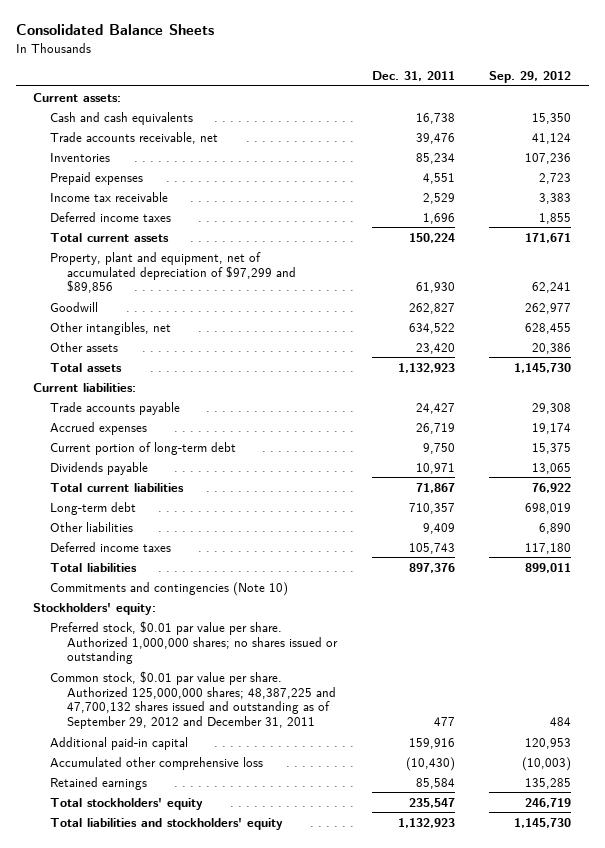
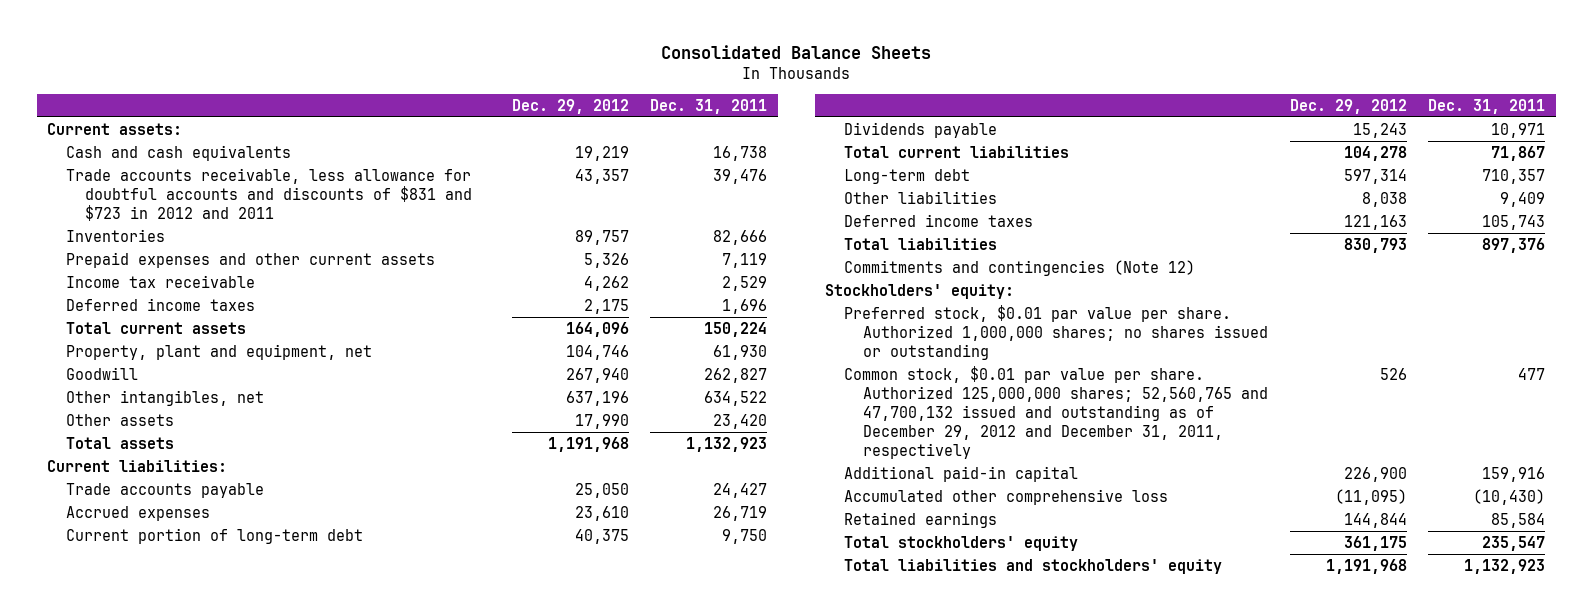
- | Dec. 31, 2011 | Sep. 29, 2012
+ | Dec. 29, 2012 | Dec. 31, 2011
- Trade accounts receivable, net | 39,476 | 41,124
- Inventories | 85,234 | 107,236
- Prepaid expenses | 4,551 | 2,723
+ Trade accounts receivable, less allowance for doubtful accounts and discounts of $831 and $723 in 2012 and 2011 | 43,357 | 39,476
+ Inventories | 89,757 | 82,666
+ Prepaid expenses and other current assets | 5,326 | 7,119
- Property, plant and equipment, net of accumulated depreciation of $97,299 and $89,856 | 61,930 | 62,241
+ Property, plant and equipment, net | 104,746 | 61,930
- Commitments and contingencies (Note 10)
+ Commitments and contingencies (Note 12)
- Common stock, $0.01 par value per share. Authorized 125,000,000 shares; 48,387,225 and 47,700,132 shares issued and outstanding as of September 29, 2012 and December 31, 2011 | 477 | 484
+ Common stock, $0.01 par value per share. Authorized 125,000,000 shares; 52,560,765 and 47,700,132 issued and outstanding as of December 29, 2012 and December 31, 2011, respectively | 526 | 477

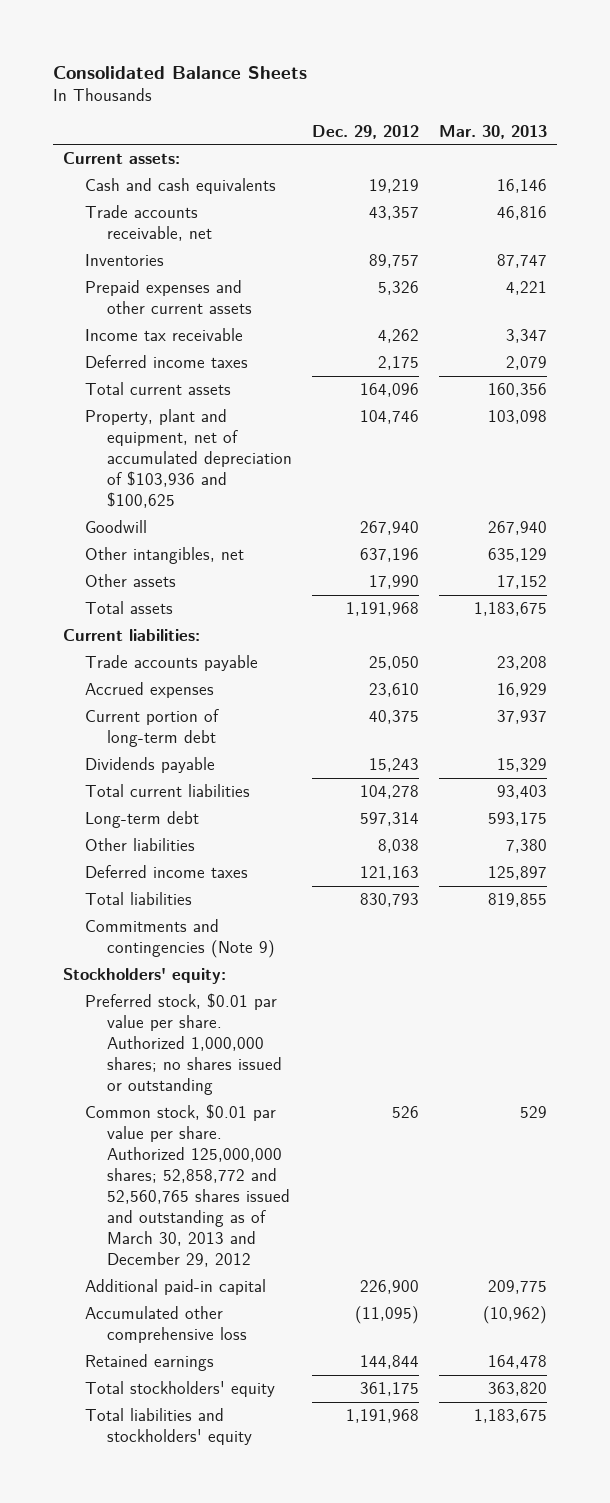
- | Dec. 29, 2012 | Dec. 31, 2011
+ | Dec. 29, 2012 | Mar. 30, 2013
- Trade accounts receivable, less allowance for doubtful accounts and discounts of $831 and $723 in 2012 and 2011 | 43,357 | 39,476
+ Trade accounts receivable, net | 43,357 | 46,816
- Property, plant and equipment, net | 104,746 | 61,930
+ Property, plant and equipment, net of accumulated depreciation of $103,936 and $100,625 | 104,746 | 103,098
- Commitments and contingencies (Note 12)
+ Commitments and contingencies (Note 9)
- Common stock, $0.01 par value per share. Authorized 125,000,000 shares; 52,560,765 and 47,700,132 issued and outstanding as of December 29, 2012 and December 31, 2011, respectively | 526 | 477
+ Common stock, $0.01 par value per share. Authorized 125,000,000 shares; 52,858,772 and 52,560,765 shares issued and outstanding as of March 30, 2013 and December 29, 2012 | 526 | 529

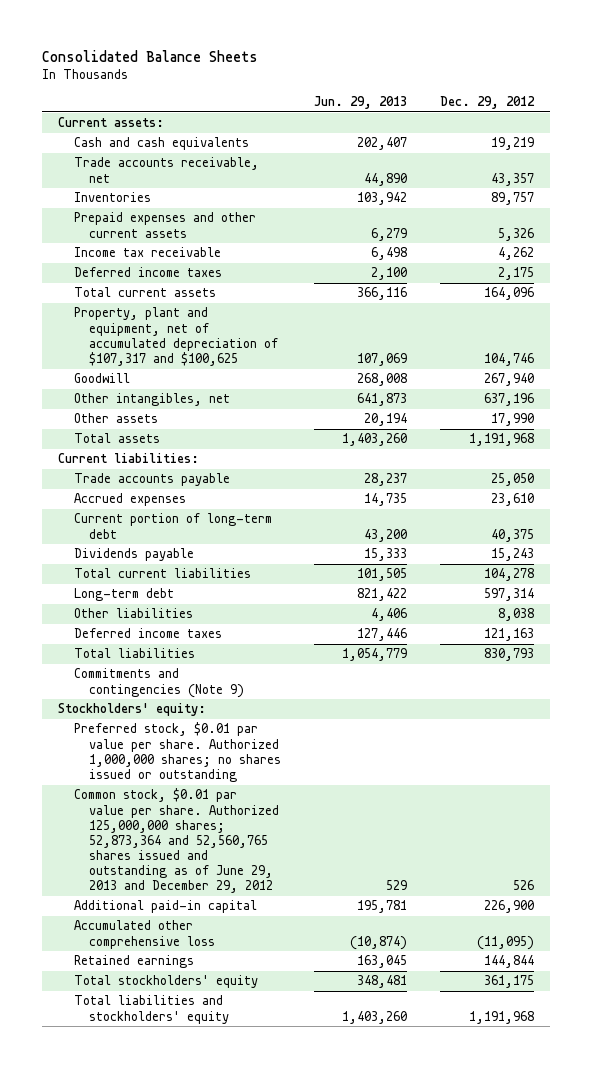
- | Dec. 29, 2012 | Mar. 30, 2013
+ | Jun. 29, 2013 | Dec. 29, 2012
- Property, plant and equipment, net of accumulated depreciation of $103,936 and $100,625 | 104,746 | 103,098
+ Property, plant and equipment, net of accumulated depreciation of $107,317 and $100,625 | 107,069 | 104,746
- Common stock, $0.01 par value per share. Authorized 125,000,000 shares; 52,858,772 and 52,560,765 shares issued and outstanding as of March 30, 2013 and December 29, 2012 | 526 | 529
+ Common stock, $0.01 par value per share. Authorized 125,000,000 shares; 52,873,364 and 52,560,765 shares issued and outstanding as of June 29, 2013 and December 29, 2012 | 529 | 526

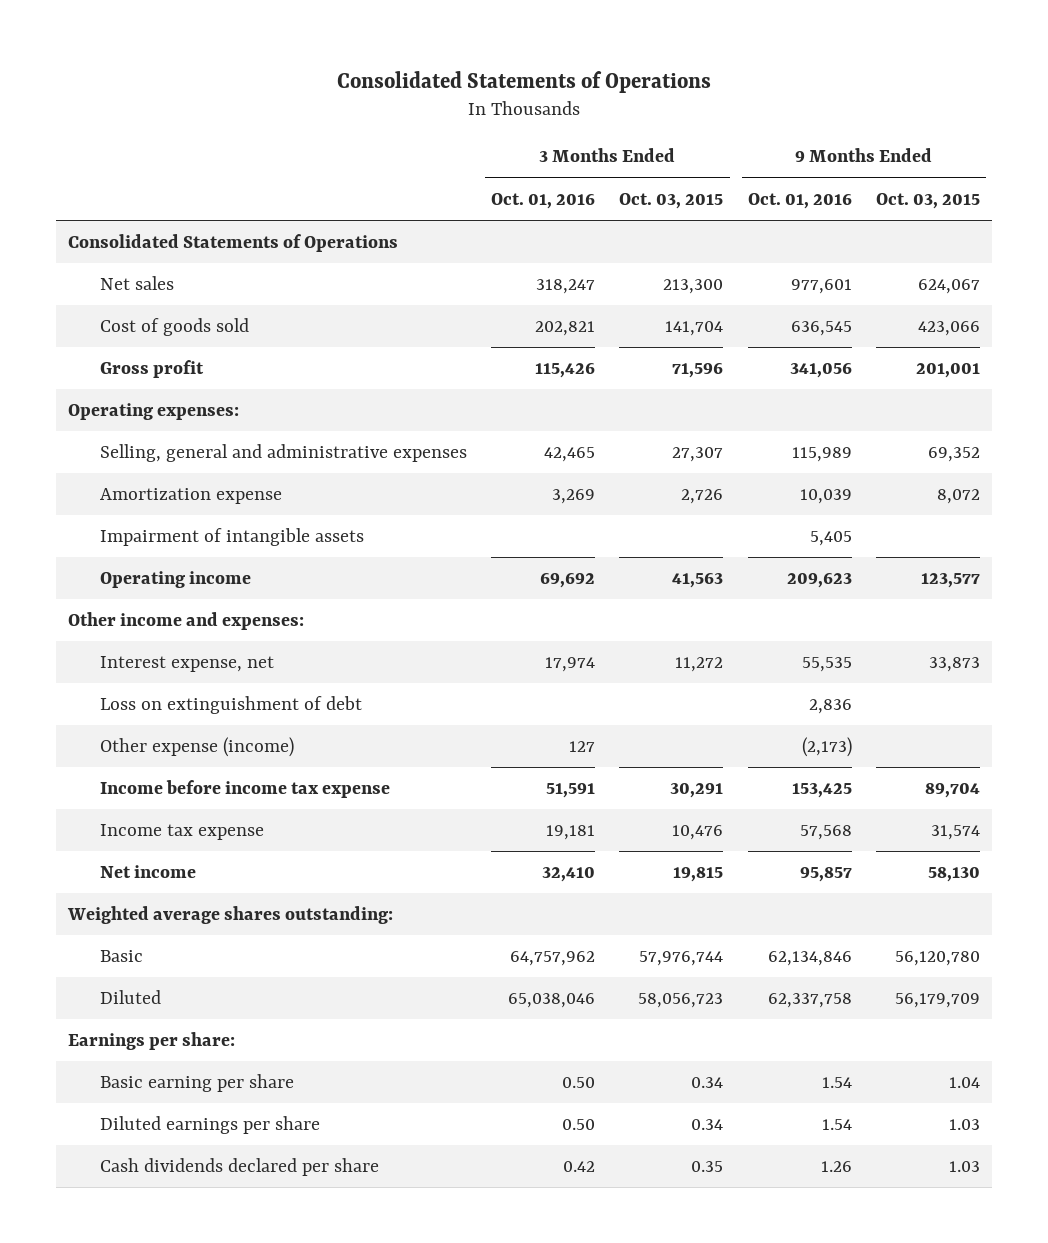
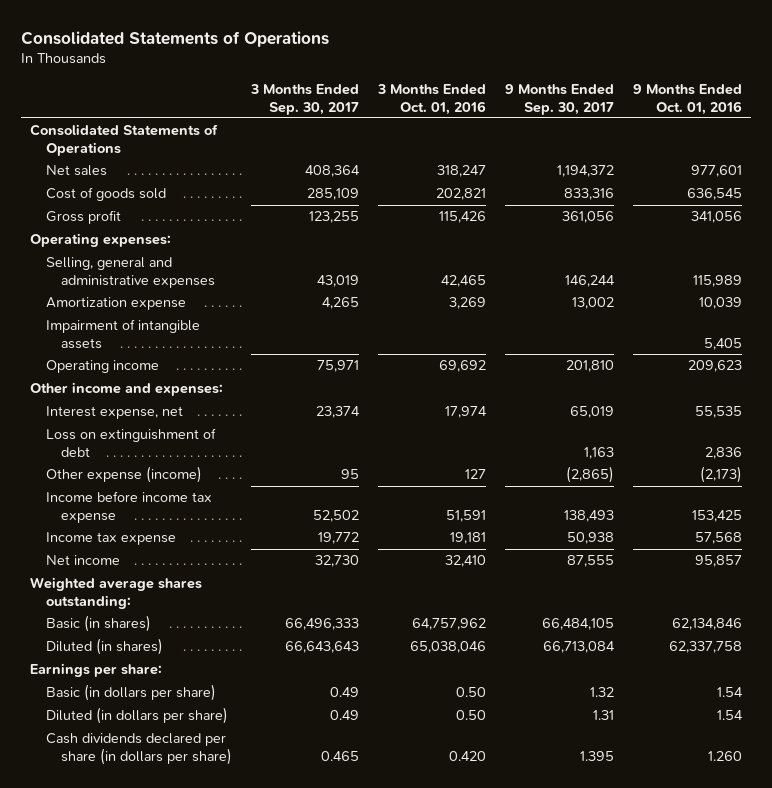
- | 3 Months Ended Oct. 01, 2016 | 3 Months Ended Oct. 03, 2015 | 9 Months Ended Oct. 01, 2016 | 9 Months Ended Oct. 03, 2015
+ | 3 Months Ended Sep. 30, 2017 | 3 Months Ended Oct. 01, 2016 | 9 Months Ended Sep. 30, 2017 | 9 Months Ended Oct. 01, 2016
- Basic | 64,757,962 | 57,976,744 | 62,134,846 | 56,120,780
- Diluted | 65,038,046 | 58,056,723 | 62,337,758 | 56,179,709
+ Basic (in shares) | 66,496,333 | 64,757,962 | 66,484,105 | 62,134,846
+ Diluted (in shares) | 66,643,643 | 65,038,046 | 66,713,084 | 62,337,758
- Basic earning per share | 0.50 | 0.34 | 1.54 | 1.04
- Diluted earnings per share | 0.50 | 0.34 | 1.54 | 1.03
- Cash dividends declared per share | 0.42 | 0.35 | 1.26 | 1.03
+ Basic (in dollars per share) | 0.49 | 0.50 | 1.32 | 1.54
+ Diluted (in dollars per share) | 0.49 | 0.50 | 1.31 | 1.54
+ Cash dividends declared per share (in dollars per share) | 0.465 | 0.420 | 1.395 | 1.260

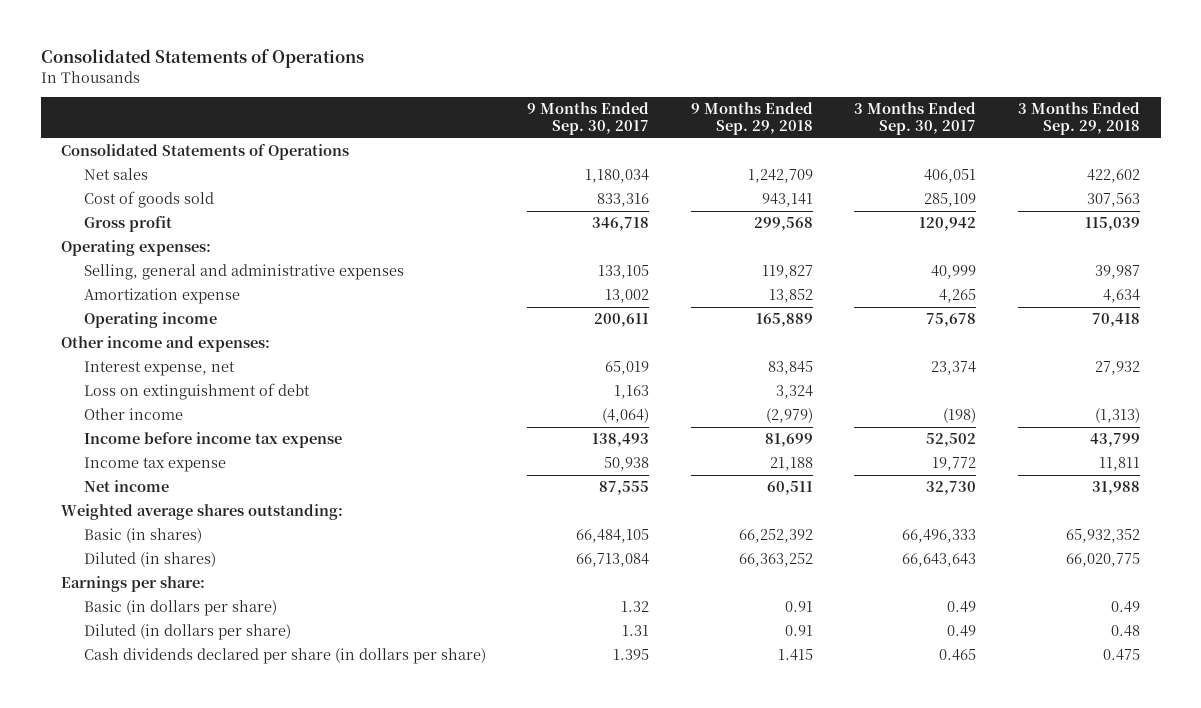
- | 3 Months Ended Sep. 30, 2017 | 3 Months Ended Oct. 01, 2016 | 9 Months Ended Sep. 30, 2017 | 9 Months Ended Oct. 01, 2016
+ | 9 Months Ended Sep. 30, 2017 | 9 Months Ended Sep. 29, 2018 | 3 Months Ended Sep. 30, 2017 | 3 Months Ended Sep. 29, 2018
- Net sales | 408,364 | 318,247 | 1,194,372 | 977,601
+ Net sales | 1,180,034 | 1,242,709 | 406,051 | 422,602
- Gross profit | 123,255 | 115,426 | 361,056 | 341,056
+ Gross profit | 346,718 | 299,568 | 120,942 | 115,039
- Selling, general and administrative expenses | 43,019 | 42,465 | 146,244 | 115,989
+ Selling, general and administrative expenses | 133,105 | 119,827 | 40,999 | 39,987
- Impairment of intangible assets | | | | 5,405
- Operating income | 75,971 | 69,692 | 201,810 | 209,623
+ Operating income | 200,611 | 165,889 | 75,678 | 70,418
- Other expense (income) | 95 | 127 | (2,865) | (2,173)
+ Other income | (4,064) | (2,979) | (198) | (1,313)

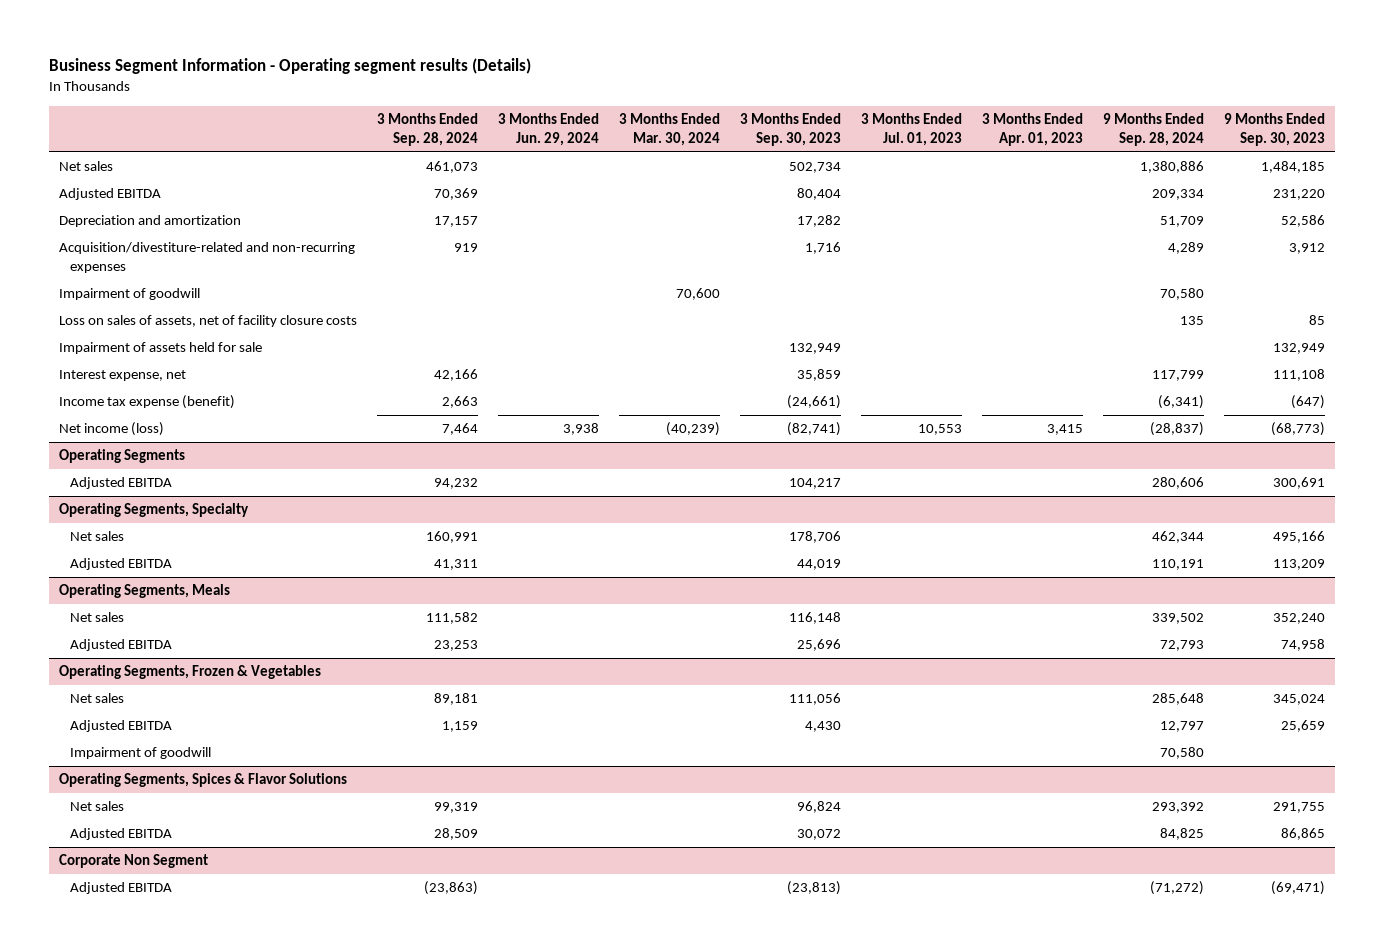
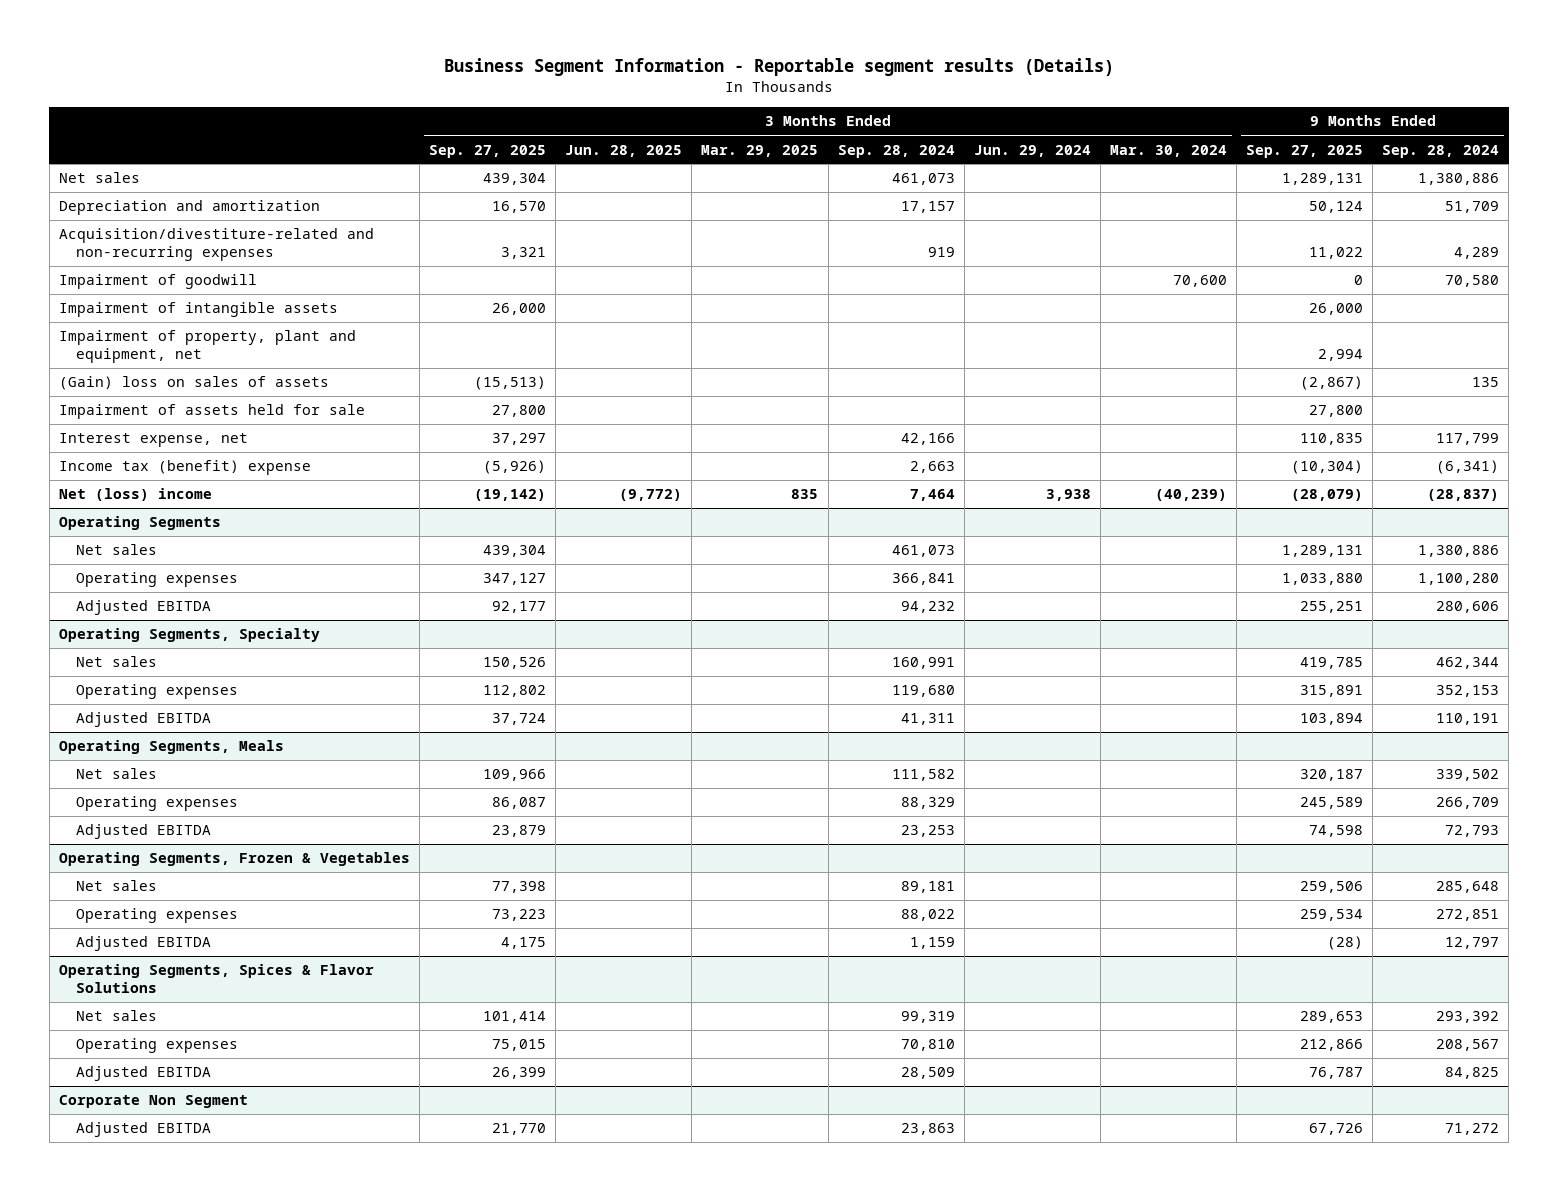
- Business Segment Information - Operating segment results (Details)
+ Business Segment Information - Reportable segment results (Details)
- | 3 Months Ended Sep. 28, 2024 | 3 Months Ended Jun. 29, 2024 | 3 Months Ended Mar. 30, 2024 | 3 Months Ended Sep. 30, 2023 | 3 Months Ended Jul. 01, 2023 | 3 Months Ended Apr. 01, 2023 | 9 Months Ended Sep. 28, 2024 | 9 Months Ended Sep. 30, 2023
+ | 3 Months Ended Sep. 27, 2025 | 3 Months Ended Jun. 28, 2025 | 3 Months Ended Mar. 29, 2025 | 3 Months Ended Sep. 28, 2024 | 3 Months Ended Jun. 29, 2024 | 3 Months Ended Mar. 30, 2024 | 9 Months Ended Sep. 27, 2025 | 9 Months Ended Sep. 28, 2024
- Adjusted EBITDA | 70,369 | | | 80,404 | | | 209,334 | 231,220
- Loss on sales of assets, net of facility closure costs | | | | | | | 135 | 85
+ Impairment of intangible assets | 26,000 | | | | | | 26,000 |
+ Impairment of property, plant and equipment, net | | | | | | | 2,994 |
+ (Gain) loss on sales of assets | (15,513) | | | | | | (2,867) | 135
- Income tax expense (benefit) | 2,663 | | | (24,661) | | | (6,341) | (647)
- Net income (loss) | 7,464 | 3,938 | (40,239) | (82,741) | 10,553 | 3,415 | (28,837) | (68,773)
+ Income tax (benefit) expense | (5,926) | | | 2,663 | | | (10,304) | (6,341)
+ Net (loss) income | (19,142) | (9,772) | 835 | 7,464 | 3,938 | (40,239) | (28,079) | (28,837)
@ Operating Segments
+ Net sales | 439,304 | | | 461,073 | | | 1,289,131 | 1,380,886
+ Operating expenses | 347,127 | | | 366,841 | | | 1,033,880 | 1,100,280
@ Operating Segments, Specialty
+ Operating expenses | 112,802 | | | 119,680 | | | 315,891 | 352,153
@ Operating Segments, Meals
+ Operating expenses | 86,087 | | | 88,329 | | | 245,589 | 266,709
@ Operating Segments, Frozen & Vegetables
+ Operating expenses | 73,223 | | | 88,022 | | | 259,534 | 272,851
- Impairment of goodwill | | | | | | | 70,580 |
@ Operating Segments, Spices & Flavor Solutions
+ Operating expenses | 75,015 | | | 70,810 | | | 212,866 | 208,567
@ Corporate Non Segment
- Adjusted EBITDA | (23,863) | | | (23,813) | | | (71,272) | (69,471)
+ Adjusted EBITDA | 21,770 | | | 23,863 | | | 67,726 | 71,272

